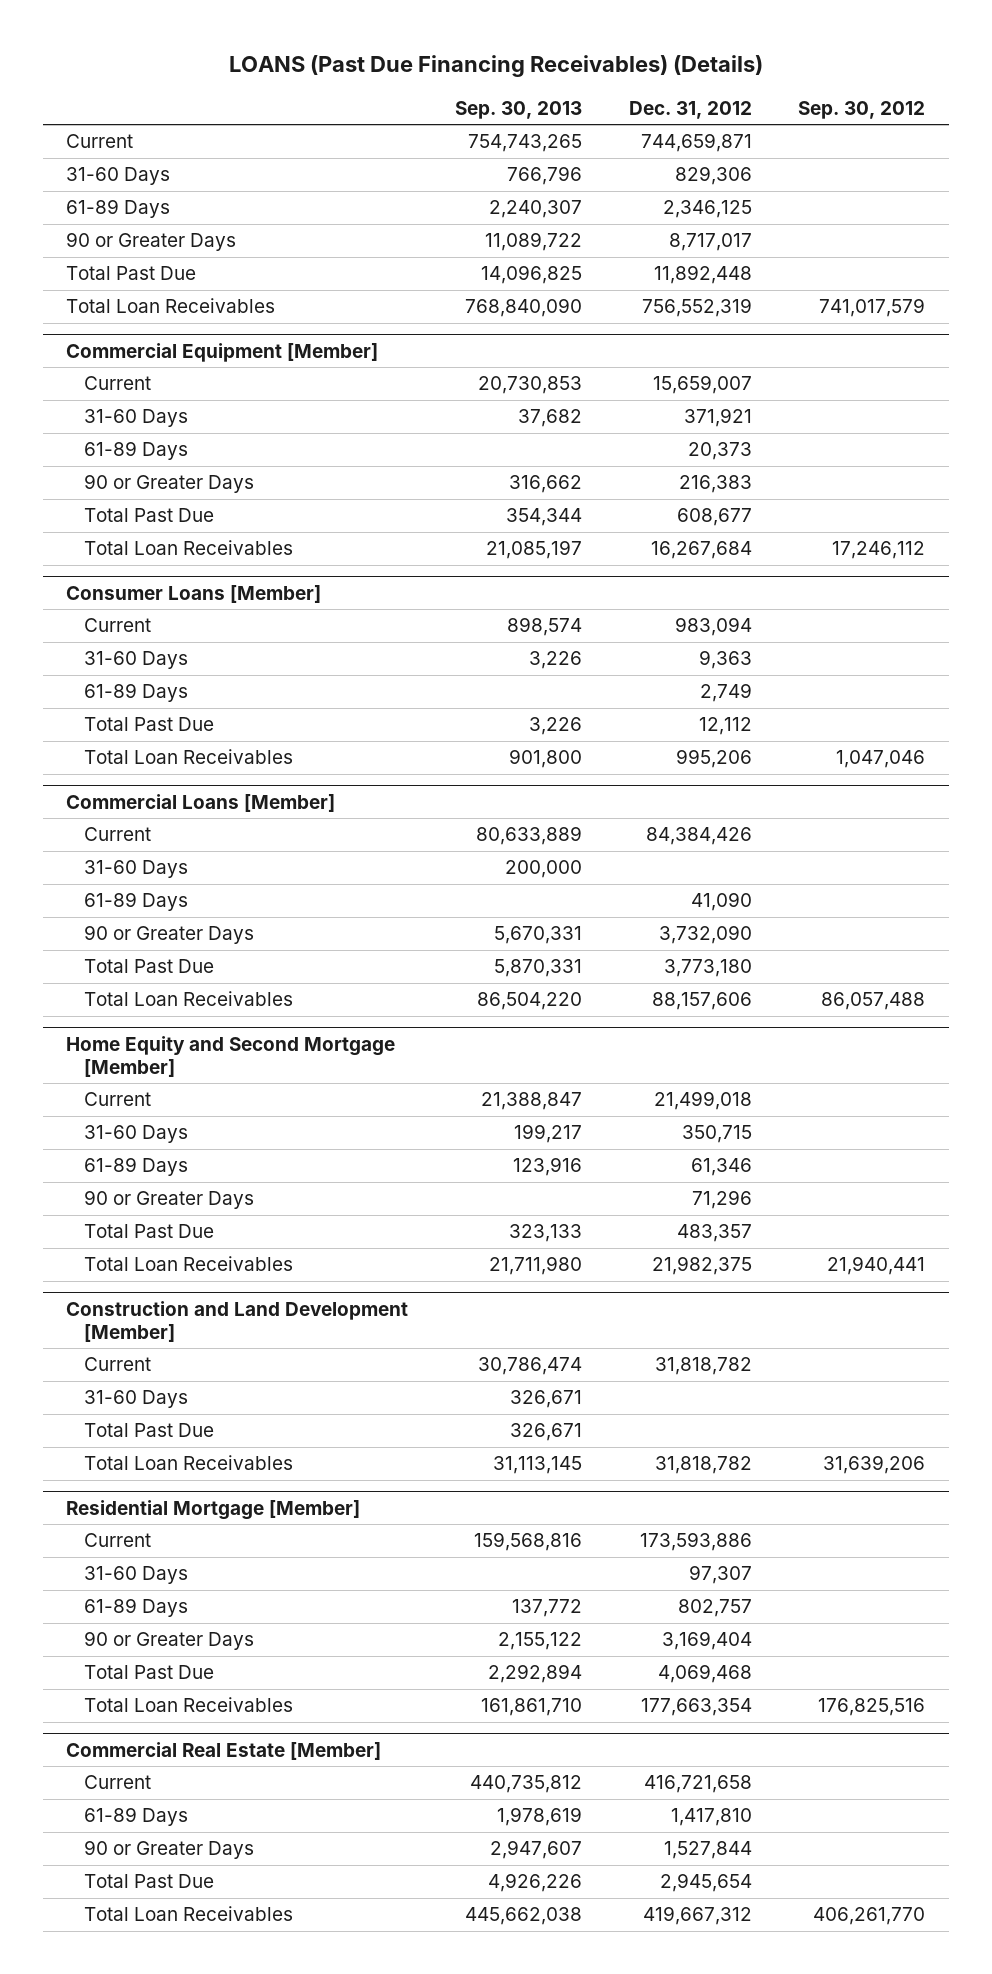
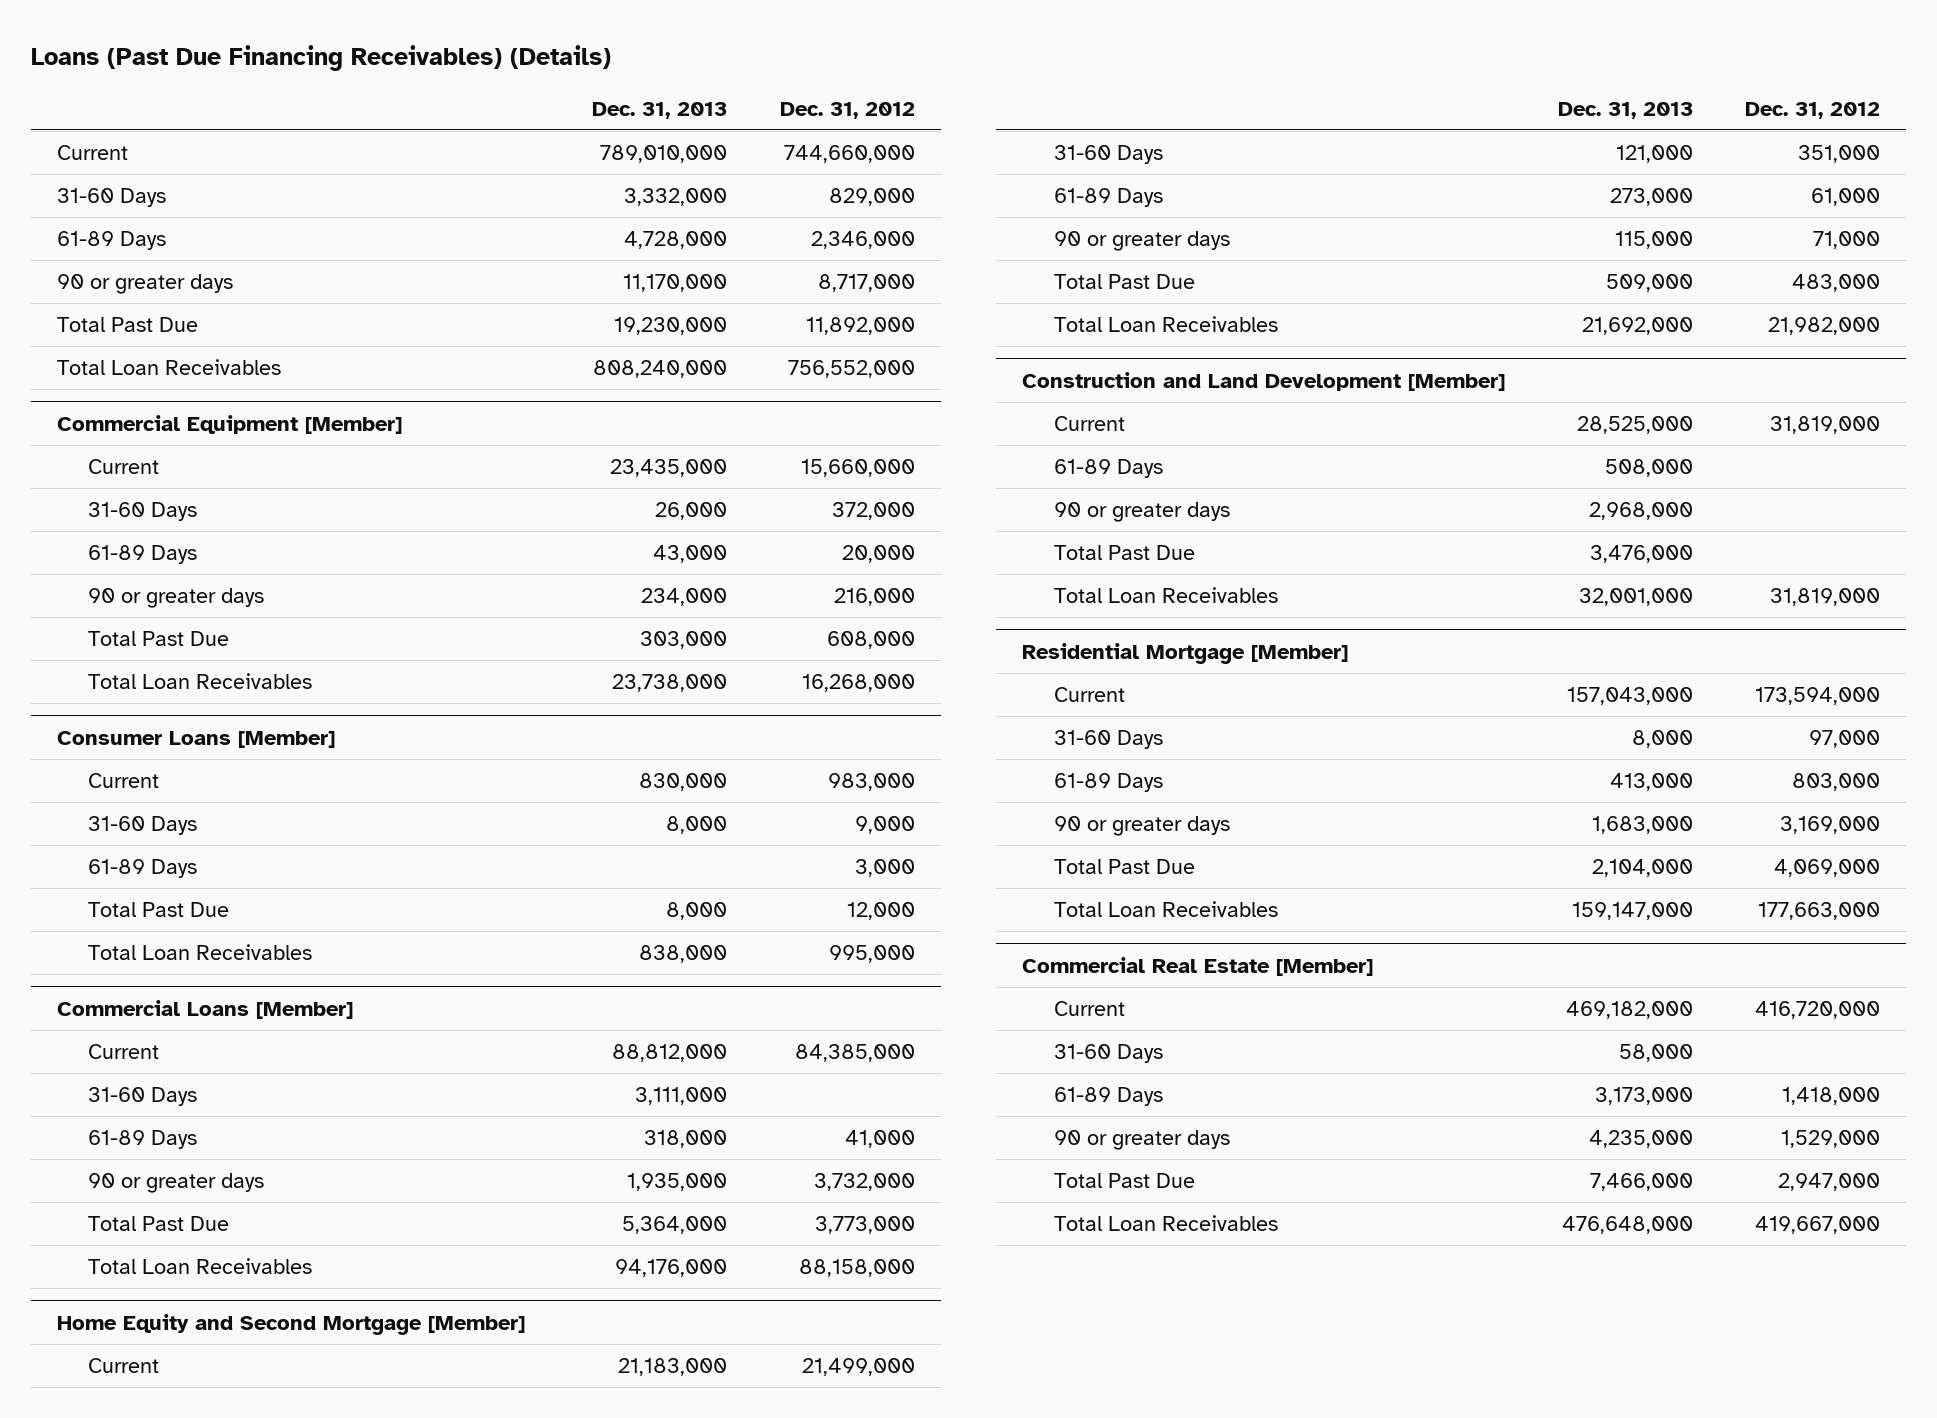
- LOANS (Past Due Financing Receivables) (Details)
+ Loans (Past Due Financing Receivables) (Details)
- | Sep. 30, 2013 | Dec. 31, 2012 | Sep. 30, 2012
+ | Dec. 31, 2013 | Dec. 31, 2012
- Current | 754,743,265 | 744,659,871 |
- 31-60 Days | 766,796 | 829,306 |
- 61-89 Days | 2,240,307 | 2,346,125 |
- 90 or Greater Days | 11,089,722 | 8,717,017 |
- Total Past Due | 14,096,825 | 11,892,448 |
- Total Loan Receivables | 768,840,090 | 756,552,319 | 741,017,579
+ Current | 789,010,000 | 744,660,000
+ 31-60 Days | 3,332,000 | 829,000
+ 61-89 Days | 4,728,000 | 2,346,000
+ 90 or greater days | 11,170,000 | 8,717,000
+ Total Past Due | 19,230,000 | 11,892,000
+ Total Loan Receivables | 808,240,000 | 756,552,000
@ Commercial Equipment [Member]
- Current | 20,730,853 | 15,659,007 |
- 31-60 Days | 37,682 | 371,921 |
- 61-89 Days | | 20,373 |
- 90 or Greater Days | 316,662 | 216,383 |
- Total Past Due | 354,344 | 608,677 |
- Total Loan Receivables | 21,085,197 | 16,267,684 | 17,246,112
+ Current | 23,435,000 | 15,660,000
+ 31-60 Days | 26,000 | 372,000
+ 61-89 Days | 43,000 | 20,000
+ 90 or greater days | 234,000 | 216,000
+ Total Past Due | 303,000 | 608,000
+ Total Loan Receivables | 23,738,000 | 16,268,000
@ Consumer Loans [Member]
- Current | 898,574 | 983,094 |
- 31-60 Days | 3,226 | 9,363 |
- 61-89 Days | | 2,749 |
- Total Past Due | 3,226 | 12,112 |
- Total Loan Receivables | 901,800 | 995,206 | 1,047,046
+ Current | 830,000 | 983,000
+ 31-60 Days | 8,000 | 9,000
+ 61-89 Days | | 3,000
+ Total Past Due | 8,000 | 12,000
+ Total Loan Receivables | 838,000 | 995,000
@ Commercial Loans [Member]
- Current | 80,633,889 | 84,384,426 |
+ Current | 88,812,000 | 84,385,000
- 61-89 Days | | 41,090 |
- 90 or Greater Days | 5,670,331 | 3,732,090 |
- Total Past Due | 5,870,331 | 3,773,180 |
- Total Loan Receivables | 86,504,220 | 88,157,606 | 86,057,488
+ 61-89 Days | 318,000 | 41,000
+ 90 or greater days | 1,935,000 | 3,732,000
+ Total Past Due | 5,364,000 | 3,773,000
+ Total Loan Receivables | 94,176,000 | 88,158,000
@ Home Equity and Second Mortgage [Member]
- Current | 21,388,847 | 21,499,018 |
- 31-60 Days | 199,217 | 350,715 |
- 61-89 Days | 123,916 | 61,346 |
- 90 or Greater Days | | 71,296 |
- Total Past Due | 323,133 | 483,357 |
- Total Loan Receivables | 21,711,980 | 21,982,375 | 21,940,441
+ Current | 21,183,000 | 21,499,000
+ 31-60 Days | 121,000 | 351,000
+ 61-89 Days | 273,000 | 61,000
+ 90 or greater days | 115,000 | 71,000
+ Total Past Due | 509,000 | 483,000
+ Total Loan Receivables | 21,692,000 | 21,982,000
@ Construction and Land Development [Member]
- Current | 30,786,474 | 31,818,782 |
- 31-60 Days | 326,671 | |
+ Current | 28,525,000 | 31,819,000
+ 61-89 Days | 508,000 |
+ 90 or greater days | 2,968,000 |
- Total Loan Receivables | 31,113,145 | 31,818,782 | 31,639,206
+ Total Loan Receivables | 32,001,000 | 31,819,000
@ Residential Mortgage [Member]
- Current | 159,568,816 | 173,593,886 |
- 31-60 Days | | 97,307 |
- 61-89 Days | 137,772 | 802,757 |
- 90 or Greater Days | 2,155,122 | 3,169,404 |
- Total Past Due | 2,292,894 | 4,069,468 |
- Total Loan Receivables | 161,861,710 | 177,663,354 | 176,825,516
+ Current | 157,043,000 | 173,594,000
+ 31-60 Days | 8,000 | 97,000
+ 61-89 Days | 413,000 | 803,000
+ 90 or greater days | 1,683,000 | 3,169,000
+ Total Past Due | 2,104,000 | 4,069,000
+ Total Loan Receivables | 159,147,000 | 177,663,000
@ Commercial Real Estate [Member]
- Current | 440,735,812 | 416,721,658 |
- 61-89 Days | 1,978,619 | 1,417,810 |
- 90 or Greater Days | 2,947,607 | 1,527,844 |
- Total Past Due | 4,926,226 | 2,945,654 |
- Total Loan Receivables | 445,662,038 | 419,667,312 | 406,261,770
+ Current | 469,182,000 | 416,720,000
+ 31-60 Days | 58,000 |
+ 61-89 Days | 3,173,000 | 1,418,000
+ 90 or greater days | 4,235,000 | 1,529,000
+ Total Past Due | 7,466,000 | 2,947,000
+ Total Loan Receivables | 476,648,000 | 419,667,000

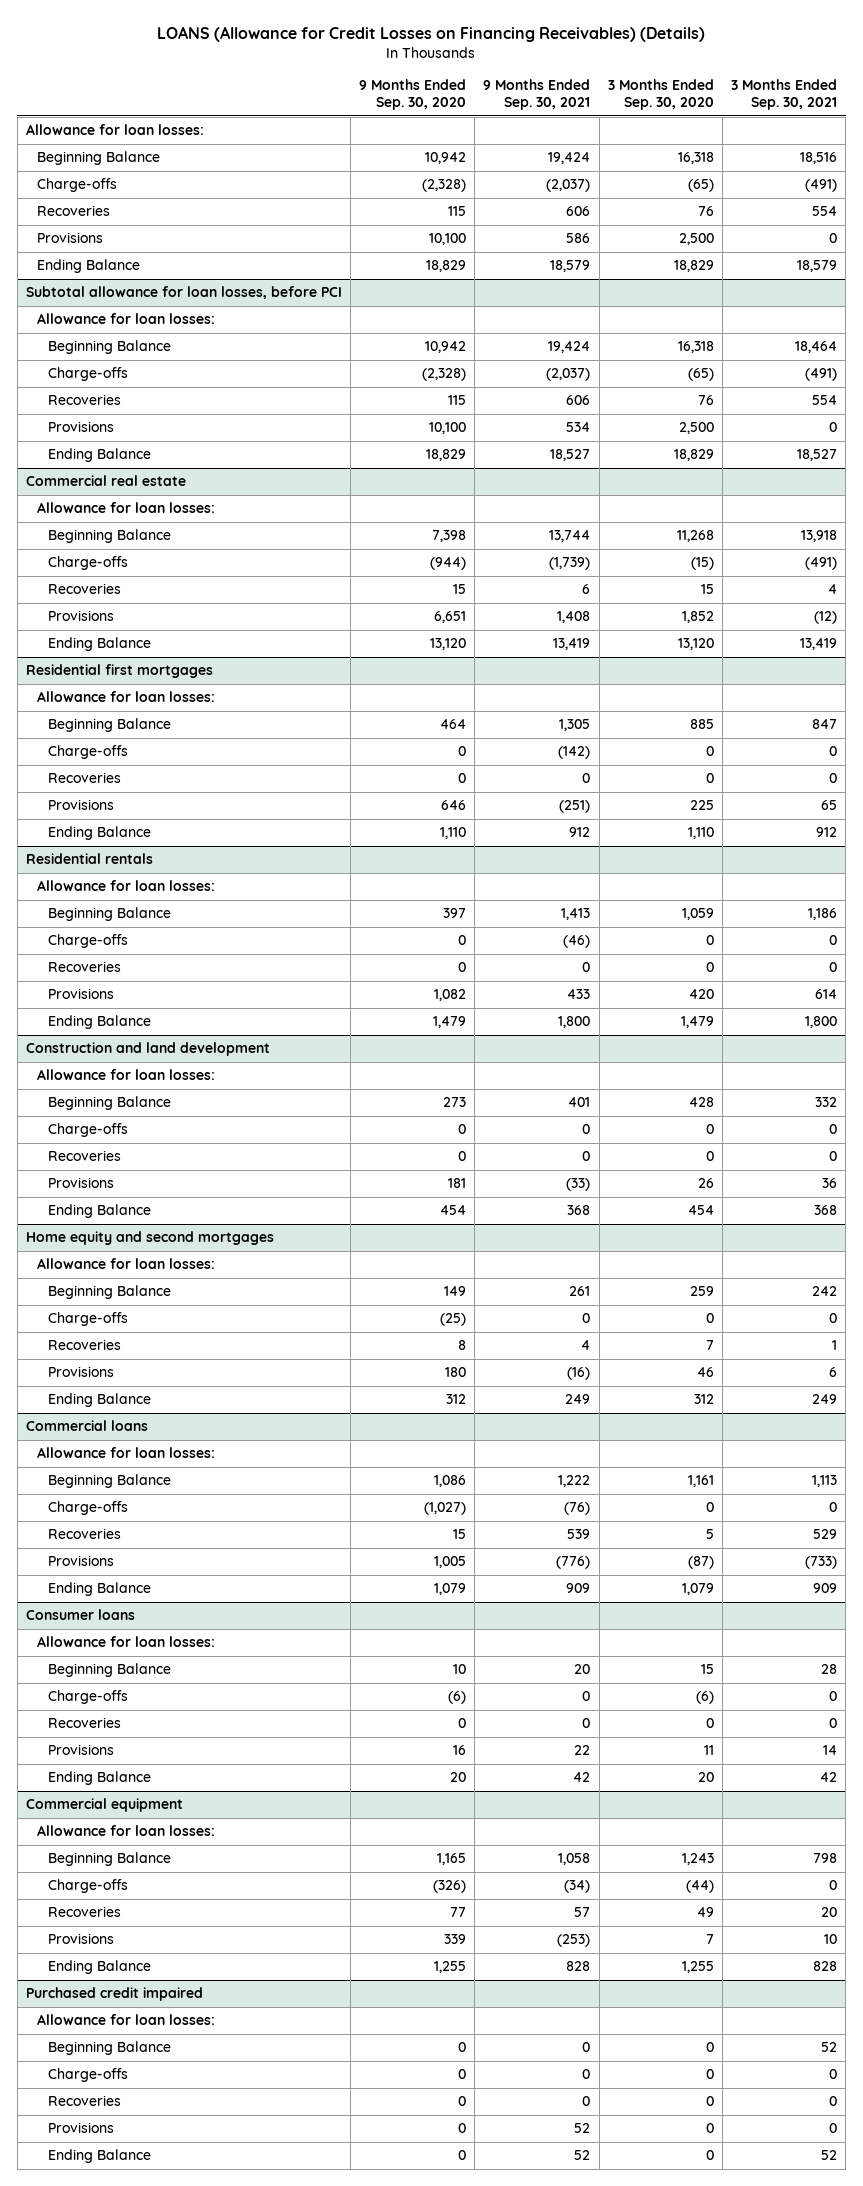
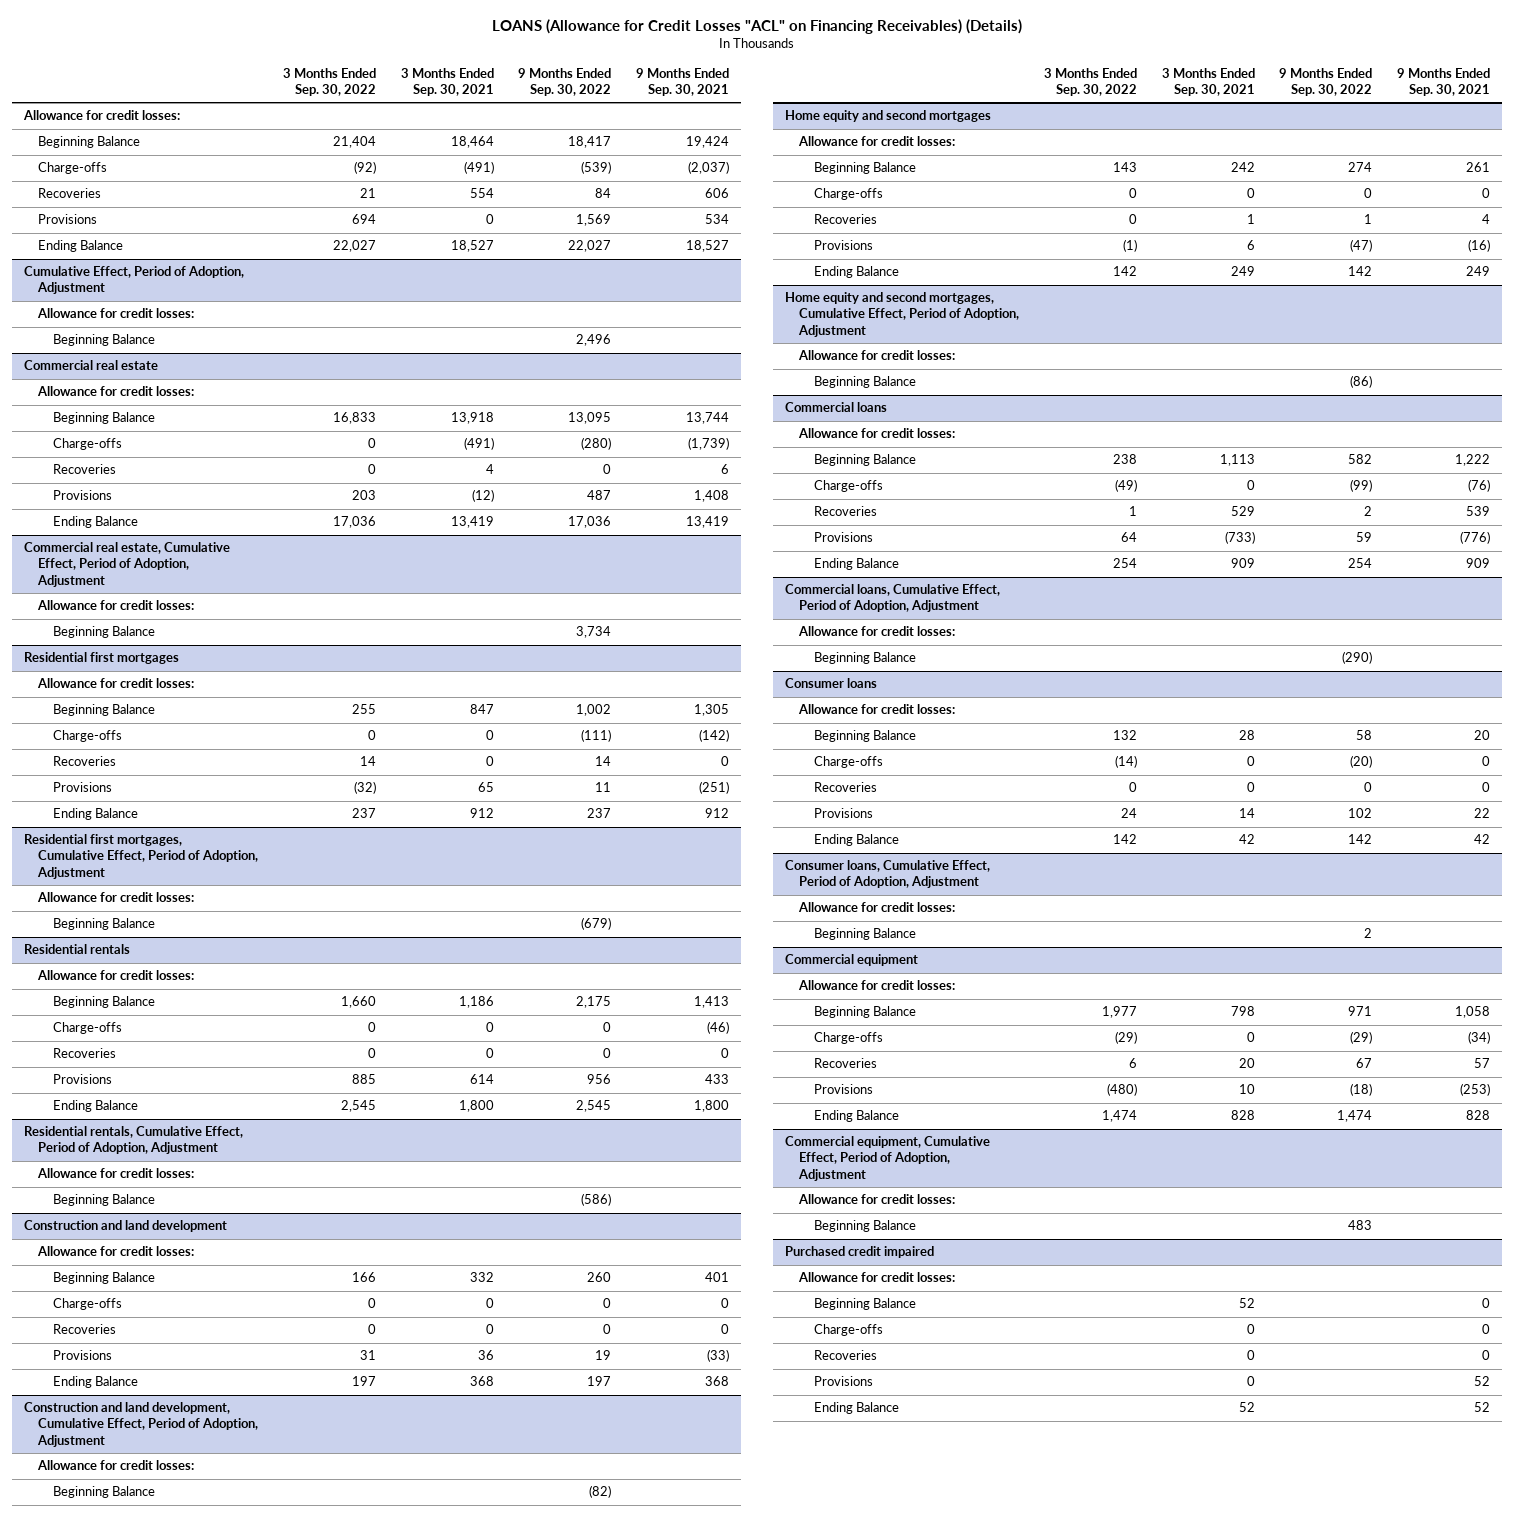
- LOANS (Allowance for Credit Losses on Financing Receivables) (Details)
+ LOANS (Allowance for Credit Losses "ACL" on Financing Receivables) (Details)
- | 9 Months Ended Sep. 30, 2020 | 9 Months Ended Sep. 30, 2021 | 3 Months Ended Sep. 30, 2020 | 3 Months Ended Sep. 30, 2021
+ | 3 Months Ended Sep. 30, 2022 | 3 Months Ended Sep. 30, 2021 | 9 Months Ended Sep. 30, 2022 | 9 Months Ended Sep. 30, 2021
- Allowance for loan losses:
- Beginning Balance | 10,942 | 19,424 | 16,318 | 18,516
- Charge-offs | (2,328) | (2,037) | (65) | (491)
- Recoveries | 115 | 606 | 76 | 554
- Provisions | 10,100 | 586 | 2,500 | 0
- Ending Balance | 18,829 | 18,579 | 18,829 | 18,579
- Subtotal allowance for loan losses, before PCI
- Allowance for loan losses:
+ Allowance for credit losses:
+ Cumulative Effect, Period of Adoption, Adjustment
+ Allowance for credit losses:
+ Beginning Balance | | | 2,496 |
@ Commercial real estate
- Allowance for loan losses:
+ Allowance for credit losses:
+ Commercial real estate, Cumulative Effect, Period of Adoption, Adjustment
+ Allowance for credit losses:
+ Beginning Balance | | | 3,734 |
@ Residential first mortgages
- Allowance for loan losses:
+ Allowance for credit losses:
+ Residential first mortgages, Cumulative Effect, Period of Adoption, Adjustment
+ Allowance for credit losses:
+ Beginning Balance | | | (679) |
@ Residential rentals
- Allowance for loan losses:
+ Allowance for credit losses:
+ Residential rentals, Cumulative Effect, Period of Adoption, Adjustment
+ Allowance for credit losses:
+ Beginning Balance | | | (586) |
@ Construction and land development
- Allowance for loan losses:
+ Allowance for credit losses:
+ Construction and land development, Cumulative Effect, Period of Adoption, Adjustment
+ Allowance for credit losses:
+ Beginning Balance | | | (82) |
@ Home equity and second mortgages
- Allowance for loan losses:
+ Allowance for credit losses:
+ Home equity and second mortgages, Cumulative Effect, Period of Adoption, Adjustment
+ Allowance for credit losses:
+ Beginning Balance | | | (86) |
@ Commercial loans
- Allowance for loan losses:
+ Allowance for credit losses:
+ Commercial loans, Cumulative Effect, Period of Adoption, Adjustment
+ Allowance for credit losses:
+ Beginning Balance | | | (290) |
@ Consumer loans
- Allowance for loan losses:
+ Allowance for credit losses:
+ Consumer loans, Cumulative Effect, Period of Adoption, Adjustment
+ Allowance for credit losses:
+ Beginning Balance | | | 2 |
@ Commercial equipment
- Allowance for loan losses:
+ Allowance for credit losses:
+ Commercial equipment, Cumulative Effect, Period of Adoption, Adjustment
+ Allowance for credit losses:
+ Beginning Balance | | | 483 |
@ Purchased credit impaired
- Allowance for loan losses:
+ Allowance for credit losses:

